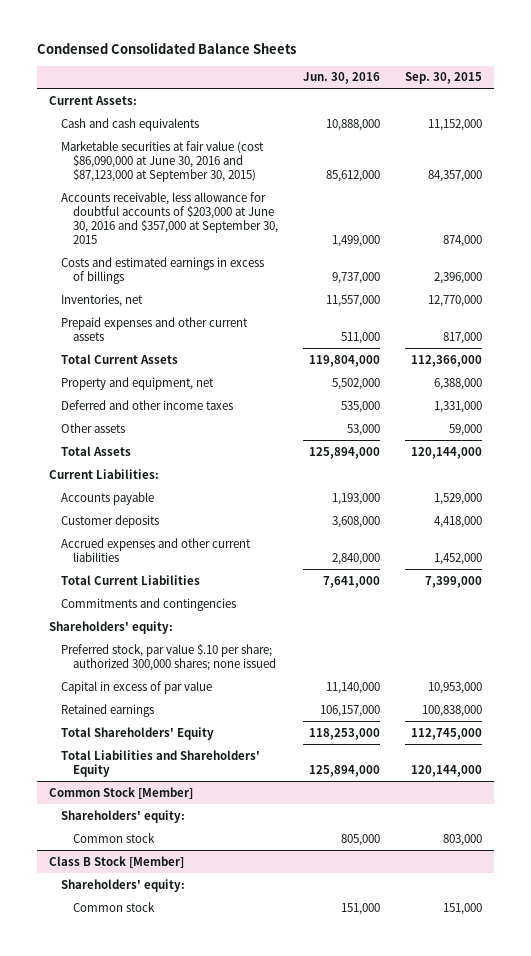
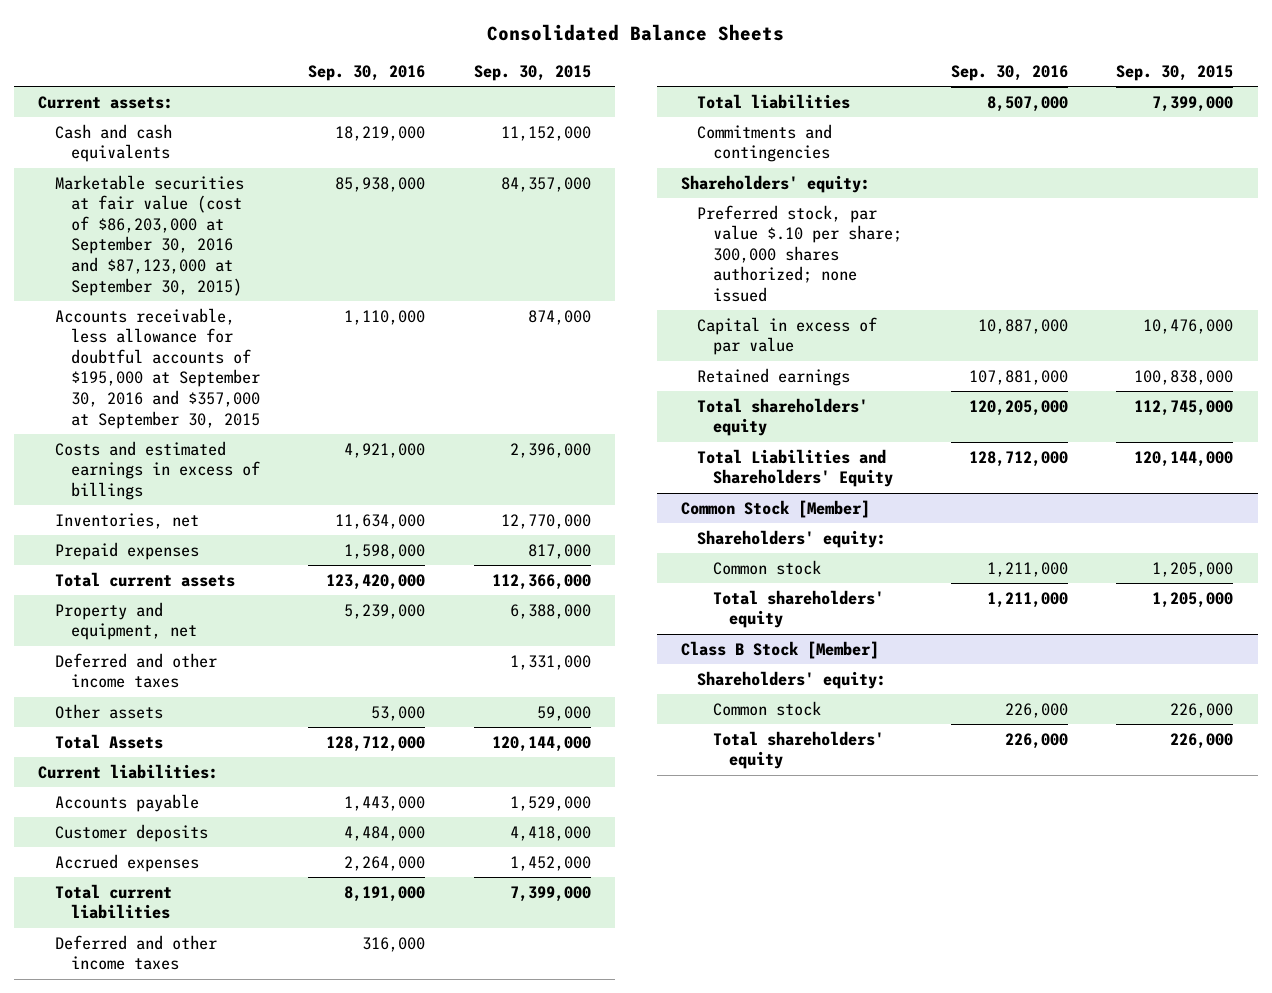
- Condensed Consolidated Balance Sheets
+ Consolidated Balance Sheets
- | Jun. 30, 2016 | Sep. 30, 2015
+ | Sep. 30, 2016 | Sep. 30, 2015
- Current Assets:
+ Current assets:
- Marketable securities at fair value (cost $86,090,000 at June 30, 2016 and $87,123,000 at September 30, 2015) | 85,612,000 | 84,357,000
- Accounts receivable, less allowance for doubtful accounts of $203,000 at June 30, 2016 and $357,000 at September 30, 2015 | 1,499,000 | 874,000
+ Marketable securities at fair value (cost of $86,203,000 at September 30, 2016 and $87,123,000 at September 30, 2015) | 85,938,000 | 84,357,000
+ Accounts receivable, less allowance for doubtful accounts of $195,000 at September 30, 2016 and $357,000 at September 30, 2015 | 1,110,000 | 874,000
- Prepaid expenses and other current assets | 511,000 | 817,000
- Total Current Assets | 119,804,000 | 112,366,000
+ Prepaid expenses | 1,598,000 | 817,000
+ Total current assets | 123,420,000 | 112,366,000
- Current Liabilities:
+ Current liabilities:
- Accrued expenses and other current liabilities | 2,840,000 | 1,452,000
- Total Current Liabilities | 7,641,000 | 7,399,000
+ Accrued expenses | 2,264,000 | 1,452,000
+ Total current liabilities | 8,191,000 | 7,399,000
+ Deferred and other income taxes | 316,000 |
+ Total liabilities | 8,507,000 | 7,399,000
- Preferred stock, par value $.10 per share; authorized 300,000 shares; none issued
- Capital in excess of par value | 11,140,000 | 10,953,000
+ Preferred stock, par value $.10 per share; 300,000 shares authorized; none issued
+ Capital in excess of par value | 10,887,000 | 10,476,000
- Total Shareholders' Equity | 118,253,000 | 112,745,000
+ Total shareholders' equity | 120,205,000 | 112,745,000
@ Common Stock [Member]
- Common stock | 805,000 | 803,000
+ Common stock | 1,211,000 | 1,205,000
+ Total shareholders' equity | 1,211,000 | 1,205,000
@ Class B Stock [Member]
- Common stock | 151,000 | 151,000
+ Common stock | 226,000 | 226,000
+ Total shareholders' equity | 226,000 | 226,000

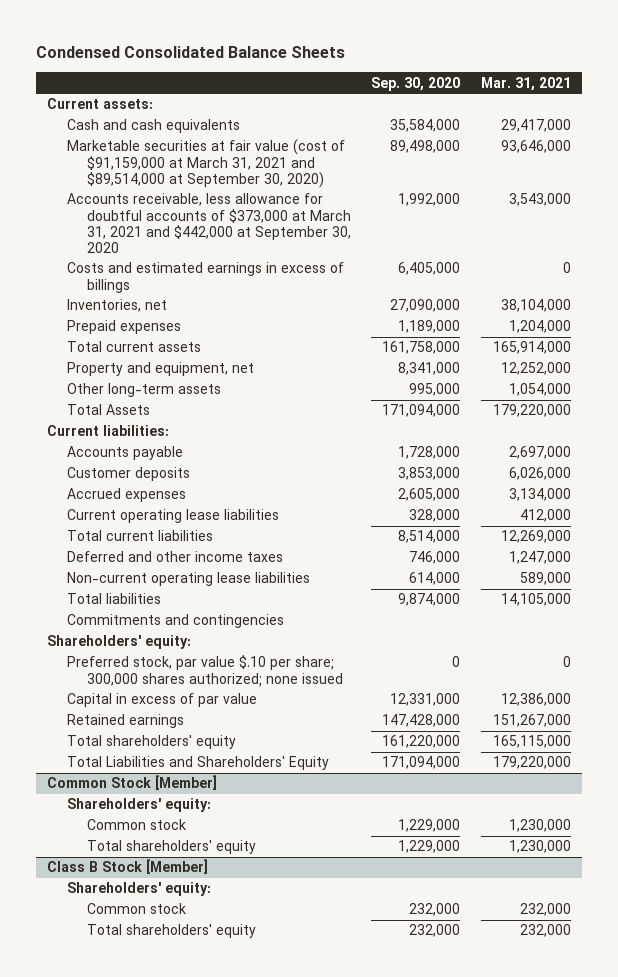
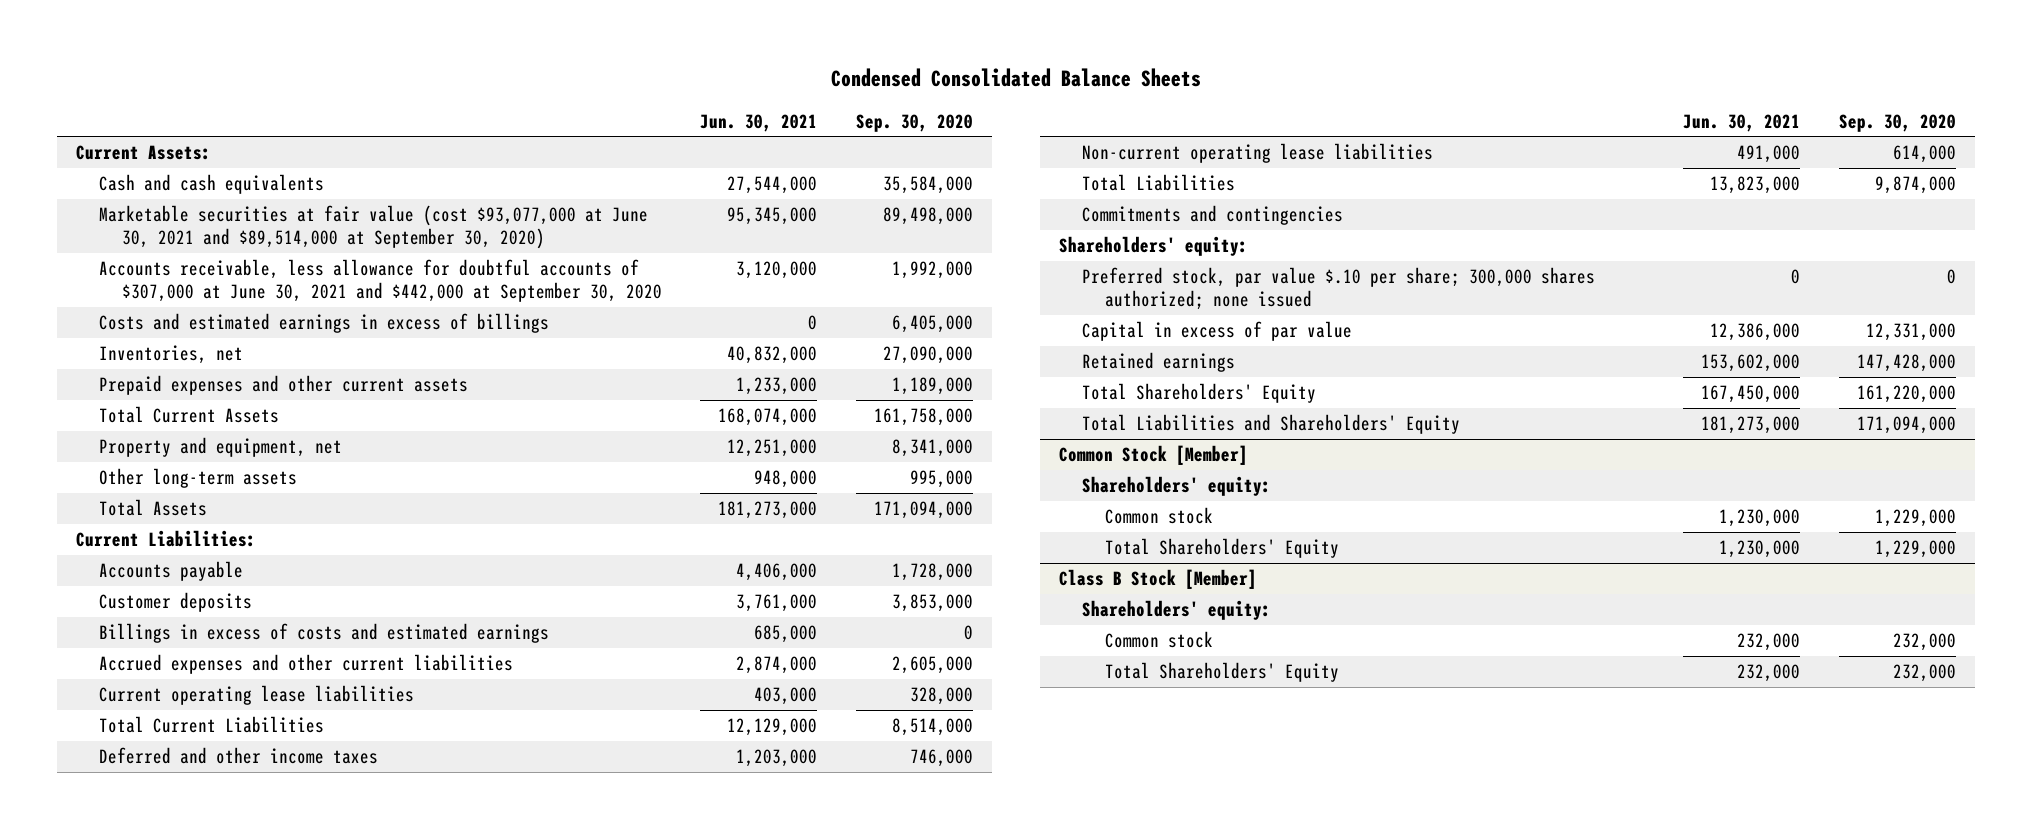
- | Sep. 30, 2020 | Mar. 31, 2021
+ | Jun. 30, 2021 | Sep. 30, 2020
- Current assets:
+ Current Assets:
- Marketable securities at fair value (cost of $91,159,000 at March 31, 2021 and $89,514,000 at September 30, 2020) | 89,498,000 | 93,646,000
- Accounts receivable, less allowance for doubtful accounts of $373,000 at March 31, 2021 and $442,000 at September 30, 2020 | 1,992,000 | 3,543,000
+ Marketable securities at fair value (cost $93,077,000 at June 30, 2021 and $89,514,000 at September 30, 2020) | 95,345,000 | 89,498,000
+ Accounts receivable, less allowance for doubtful accounts of $307,000 at June 30, 2021 and $442,000 at September 30, 2020 | 3,120,000 | 1,992,000
- Prepaid expenses | 1,189,000 | 1,204,000
- Total current assets | 161,758,000 | 165,914,000
+ Prepaid expenses and other current assets | 1,233,000 | 1,189,000
+ Total Current Assets | 168,074,000 | 161,758,000
- Current liabilities:
+ Current Liabilities:
- Accrued expenses | 2,605,000 | 3,134,000
+ Billings in excess of costs and estimated earnings | 685,000 | 0
+ Accrued expenses and other current liabilities | 2,874,000 | 2,605,000
- Total current liabilities | 8,514,000 | 12,269,000
+ Total Current Liabilities | 12,129,000 | 8,514,000
- Total liabilities | 9,874,000 | 14,105,000
+ Total Liabilities | 13,823,000 | 9,874,000
- Total shareholders' equity | 161,220,000 | 165,115,000
+ Total Shareholders' Equity | 167,450,000 | 161,220,000
@ Common Stock [Member]
- Total shareholders' equity | 1,229,000 | 1,230,000
+ Total Shareholders' Equity | 1,230,000 | 1,229,000
@ Class B Stock [Member]
- Total shareholders' equity | 232,000 | 232,000
+ Total Shareholders' Equity | 232,000 | 232,000

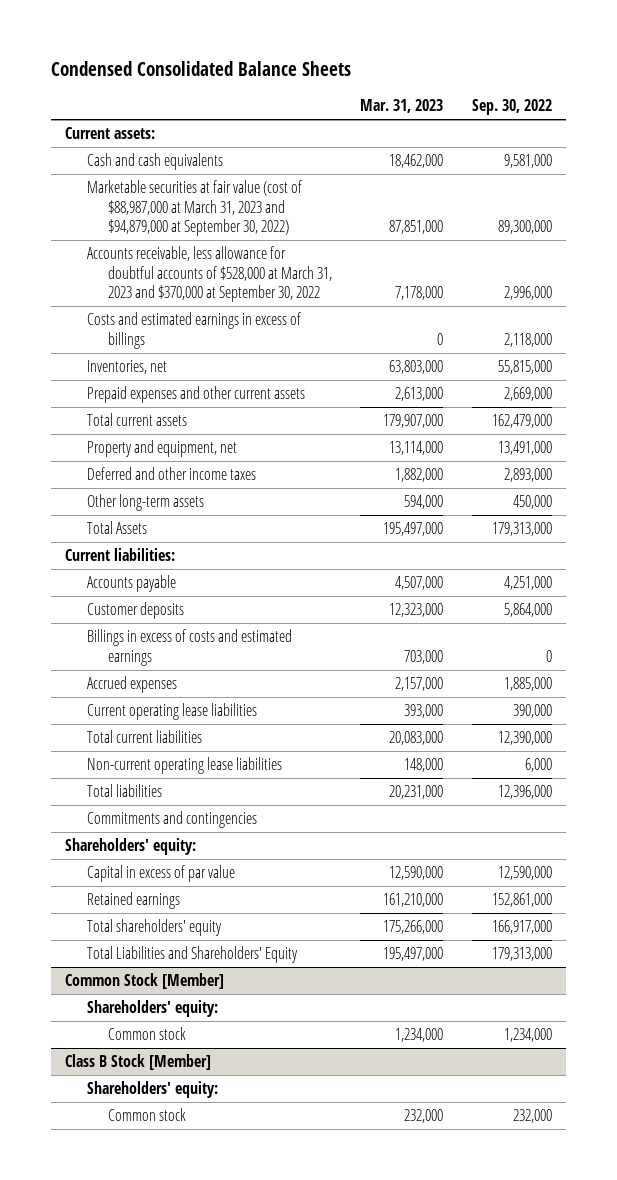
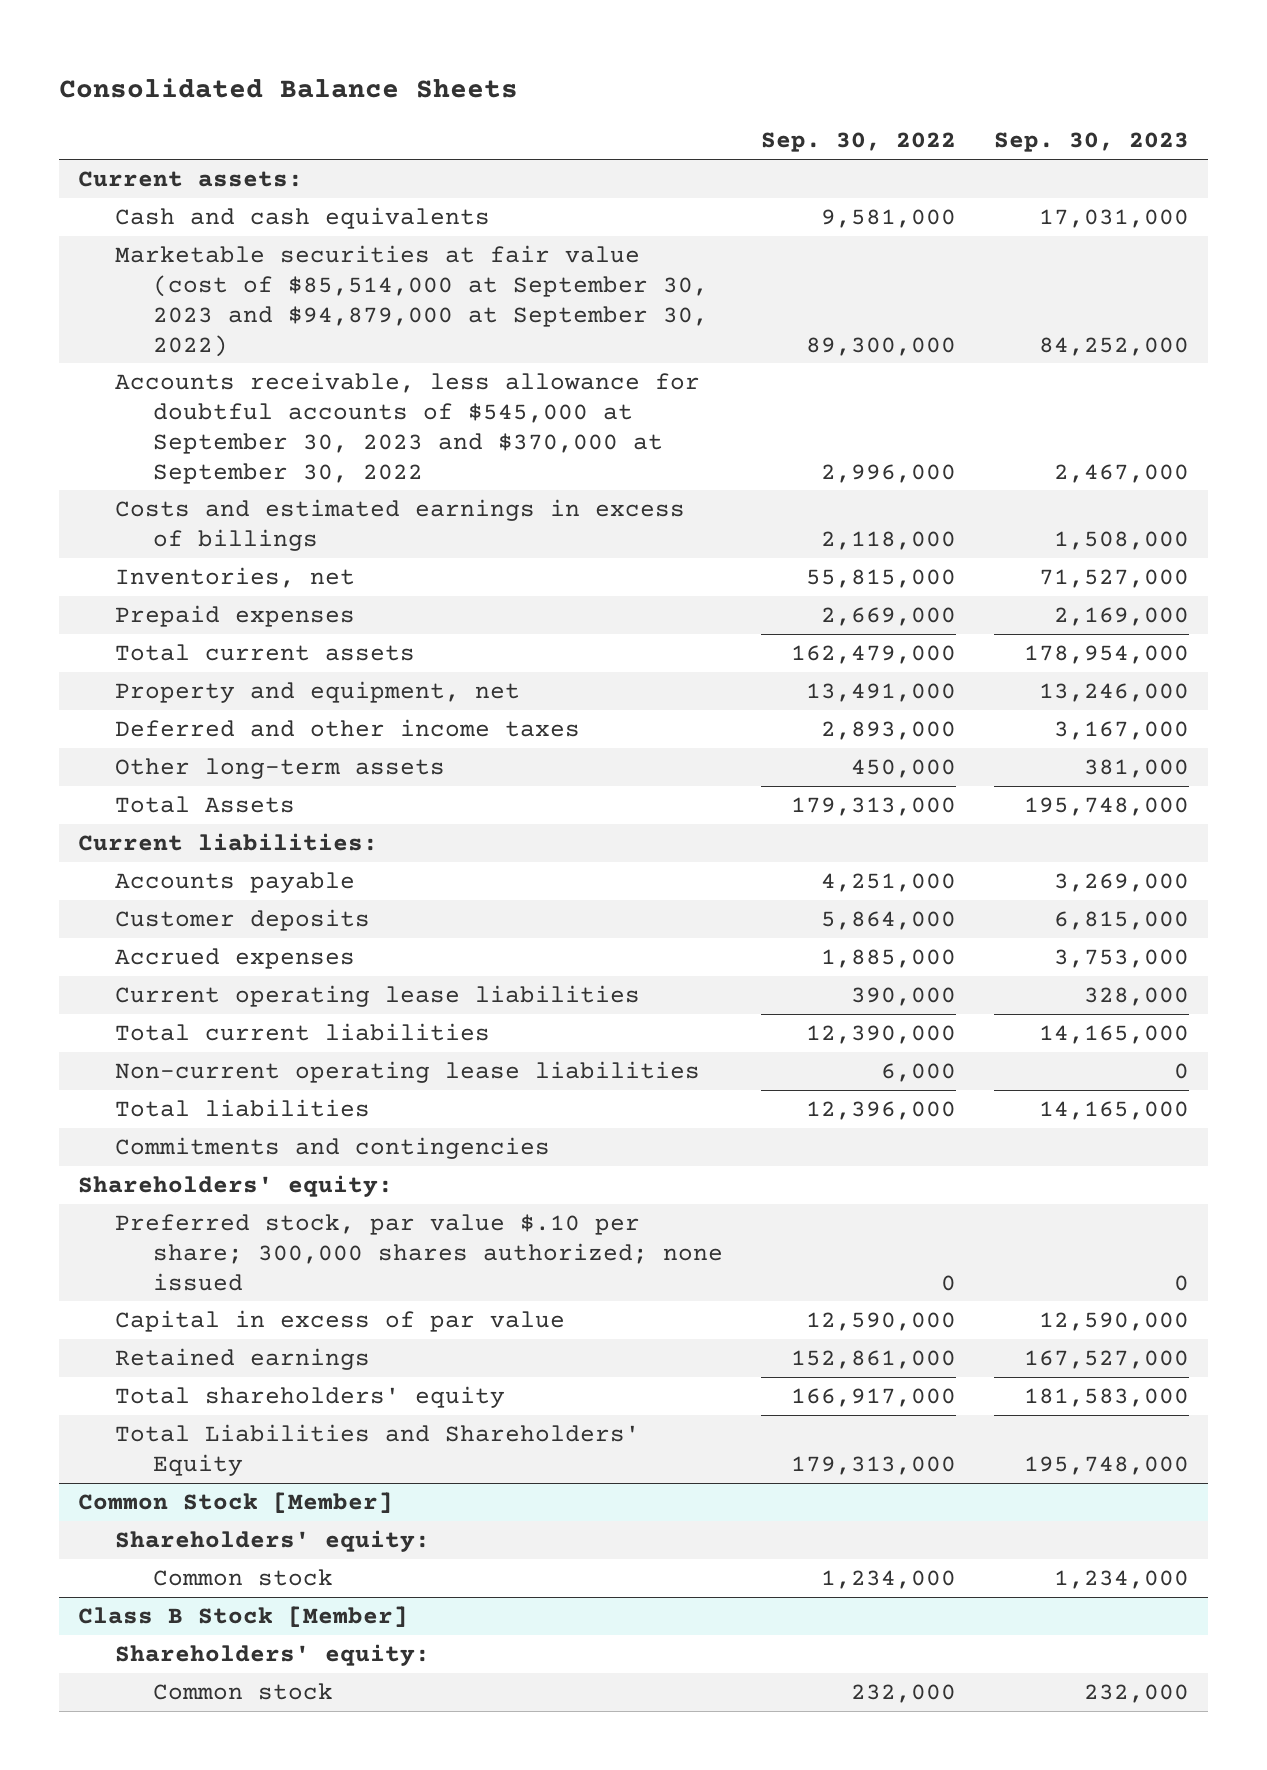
- Condensed Consolidated Balance Sheets
+ Consolidated Balance Sheets
- | Mar. 31, 2023 | Sep. 30, 2022
+ | Sep. 30, 2022 | Sep. 30, 2023
- Marketable securities at fair value (cost of $88,987,000 at March 31, 2023 and $94,879,000 at September 30, 2022) | 87,851,000 | 89,300,000
- Accounts receivable, less allowance for doubtful accounts of $528,000 at March 31, 2023 and $370,000 at September 30, 2022 | 7,178,000 | 2,996,000
+ Marketable securities at fair value (cost of $85,514,000 at September 30, 2023 and $94,879,000 at September 30, 2022) | 89,300,000 | 84,252,000
+ Accounts receivable, less allowance for doubtful accounts of $545,000 at September 30, 2023 and $370,000 at September 30, 2022 | 2,996,000 | 2,467,000
- Prepaid expenses and other current assets | 2,613,000 | 2,669,000
+ Prepaid expenses | 2,669,000 | 2,169,000
- Billings in excess of costs and estimated earnings | 703,000 | 0
+ Preferred stock, par value $.10 per share; 300,000 shares authorized; none issued | 0 | 0

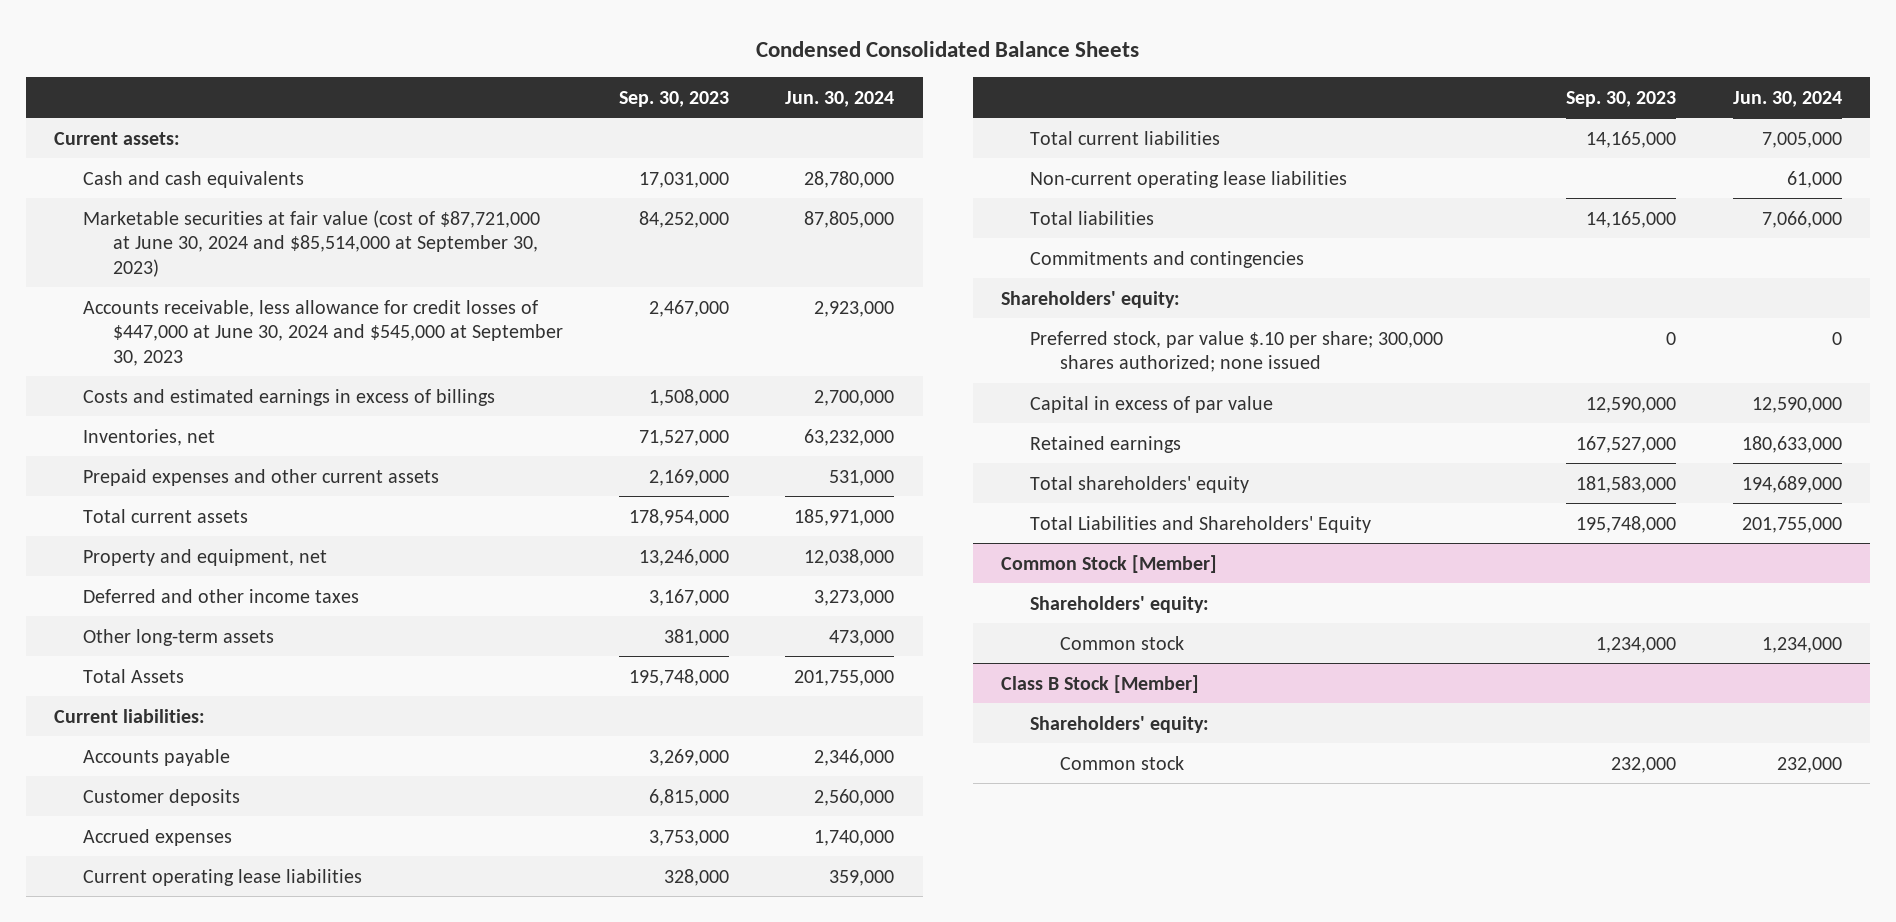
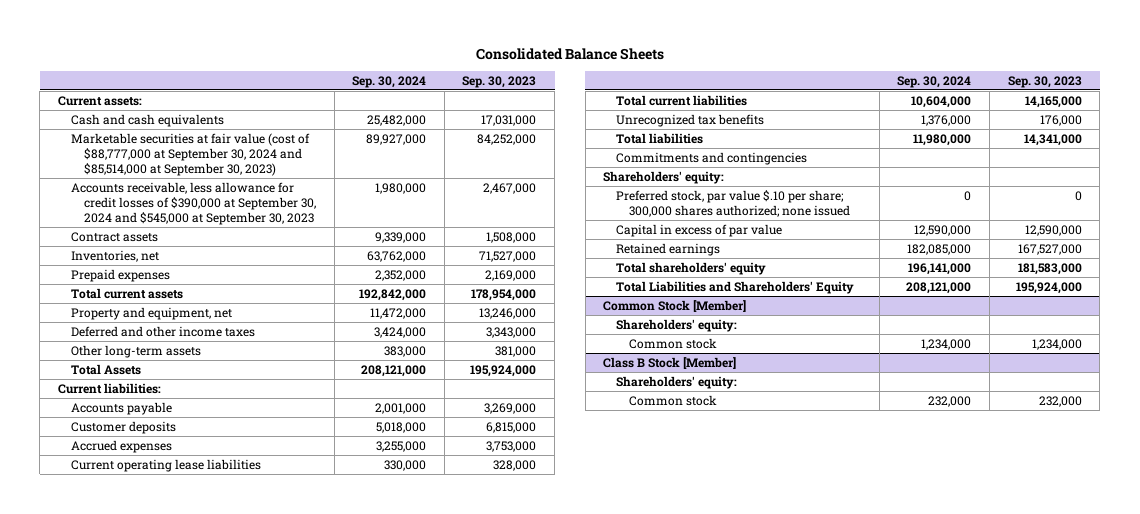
- Condensed Consolidated Balance Sheets
+ Consolidated Balance Sheets
- | Sep. 30, 2023 | Jun. 30, 2024
+ | Sep. 30, 2024 | Sep. 30, 2023
- Marketable securities at fair value (cost of $87,721,000 at June 30, 2024 and $85,514,000 at September 30, 2023) | 84,252,000 | 87,805,000
- Accounts receivable, less allowance for credit losses of $447,000 at June 30, 2024 and $545,000 at September 30, 2023 | 2,467,000 | 2,923,000
- Costs and estimated earnings in excess of billings | 1,508,000 | 2,700,000
+ Marketable securities at fair value (cost of $88,777,000 at September 30, 2024 and $85,514,000 at September 30, 2023) | 89,927,000 | 84,252,000
+ Accounts receivable, less allowance for credit losses of $390,000 at September 30, 2024 and $545,000 at September 30, 2023 | 1,980,000 | 2,467,000
+ Contract assets | 9,339,000 | 1,508,000
- Prepaid expenses and other current assets | 2,169,000 | 531,000
+ Prepaid expenses | 2,352,000 | 2,169,000
- Deferred and other income taxes | 3,167,000 | 3,273,000
+ Deferred and other income taxes | 3,424,000 | 3,343,000
- Total Assets | 195,748,000 | 201,755,000
+ Total Assets | 208,121,000 | 195,924,000
- Non-current operating lease liabilities | | 61,000
- Total liabilities | 14,165,000 | 7,066,000
+ Unrecognized tax benefits | 1,376,000 | 176,000
+ Total liabilities | 11,980,000 | 14,341,000
- Total Liabilities and Shareholders' Equity | 195,748,000 | 201,755,000
+ Total Liabilities and Shareholders' Equity | 208,121,000 | 195,924,000

